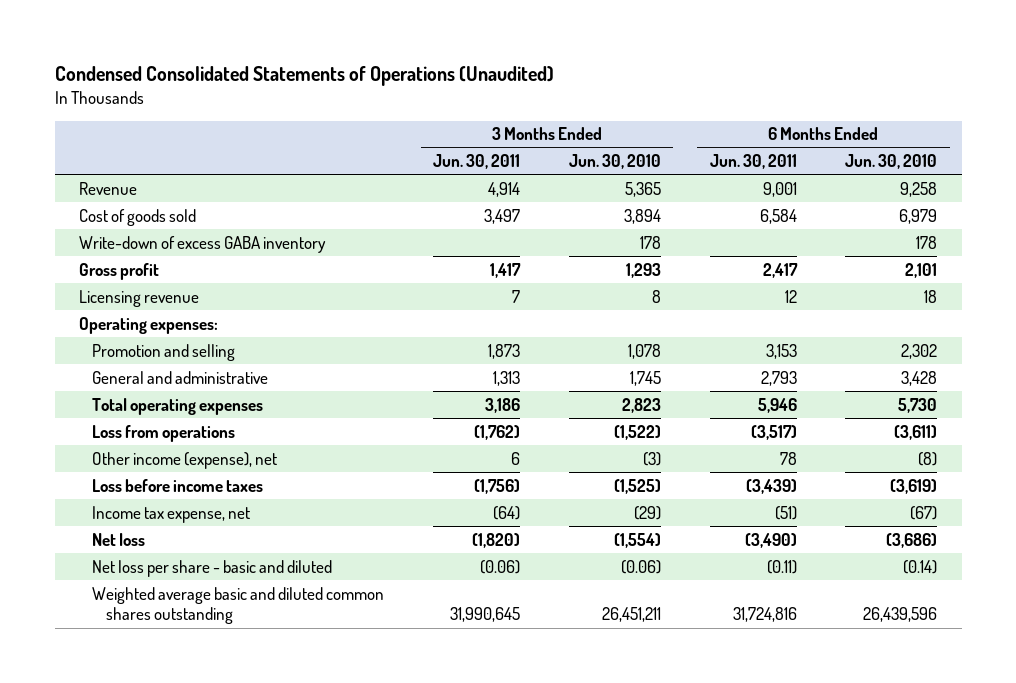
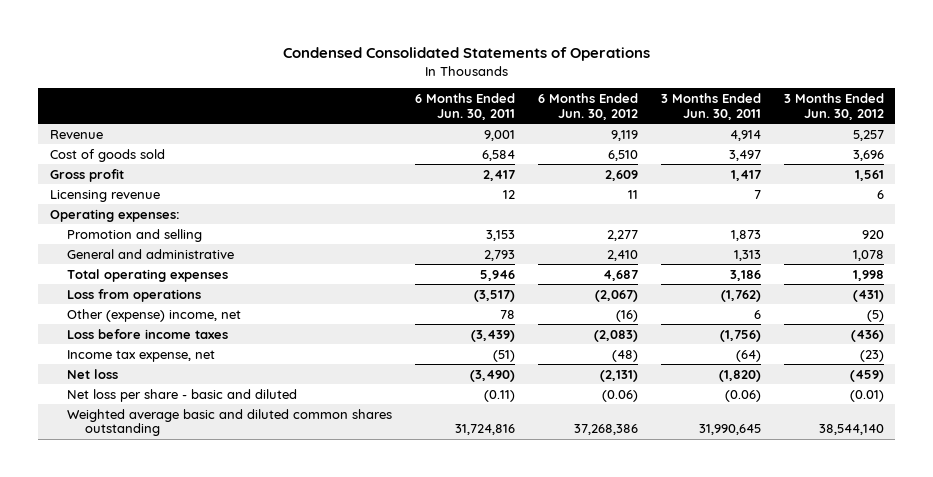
- Condensed Consolidated Statements of Operations (Unaudited)
+ Condensed Consolidated Statements of Operations
- | 3 Months Ended Jun. 30, 2011 | 3 Months Ended Jun. 30, 2010 | 6 Months Ended Jun. 30, 2011 | 6 Months Ended Jun. 30, 2010
+ | 6 Months Ended Jun. 30, 2011 | 6 Months Ended Jun. 30, 2012 | 3 Months Ended Jun. 30, 2011 | 3 Months Ended Jun. 30, 2012
- Write-down of excess GABA inventory | | 178 | | 178
- Other income (expense), net | 6 | (3) | 78 | (8)
+ Other (expense) income, net | 78 | (16) | 6 | (5)

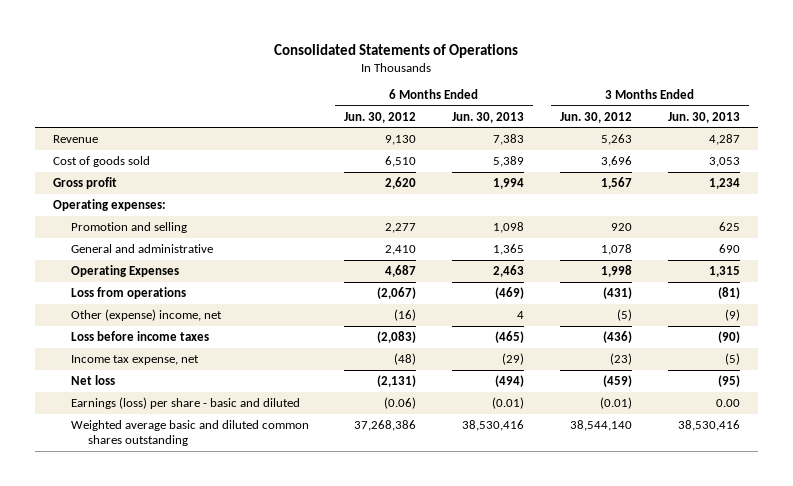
- Condensed Consolidated Statements of Operations
+ Consolidated Statements of Operations
- | 6 Months Ended Jun. 30, 2011 | 6 Months Ended Jun. 30, 2012 | 3 Months Ended Jun. 30, 2011 | 3 Months Ended Jun. 30, 2012
+ | 6 Months Ended Jun. 30, 2012 | 6 Months Ended Jun. 30, 2013 | 3 Months Ended Jun. 30, 2012 | 3 Months Ended Jun. 30, 2013
- Revenue | 9,001 | 9,119 | 4,914 | 5,257
+ Revenue | 9,130 | 7,383 | 5,263 | 4,287
- Gross profit | 2,417 | 2,609 | 1,417 | 1,561
- Licensing revenue | 12 | 11 | 7 | 6
+ Gross profit | 2,620 | 1,994 | 1,567 | 1,234
- Total operating expenses | 5,946 | 4,687 | 3,186 | 1,998
+ Operating Expenses | 4,687 | 2,463 | 1,998 | 1,315
- Net loss per share - basic and diluted | (0.11) | (0.06) | (0.06) | (0.01)
+ Earnings (loss) per share - basic and diluted | (0.06) | (0.01) | (0.01) | 0.00

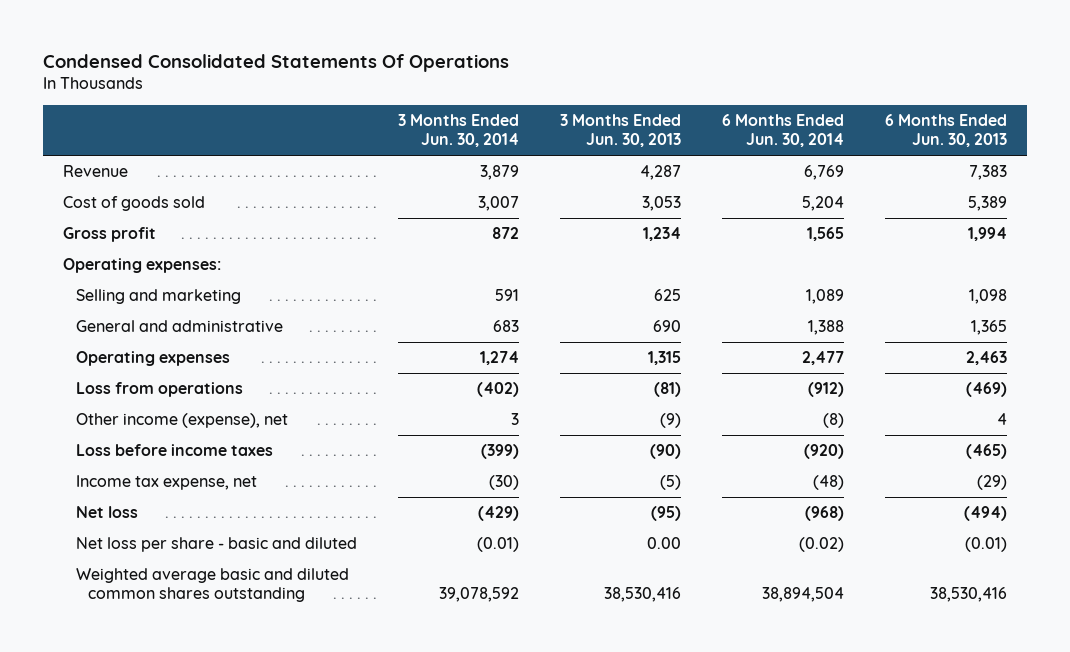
- Consolidated Statements of Operations
+ Condensed Consolidated Statements Of Operations
- | 6 Months Ended Jun. 30, 2012 | 6 Months Ended Jun. 30, 2013 | 3 Months Ended Jun. 30, 2012 | 3 Months Ended Jun. 30, 2013
+ | 3 Months Ended Jun. 30, 2014 | 3 Months Ended Jun. 30, 2013 | 6 Months Ended Jun. 30, 2014 | 6 Months Ended Jun. 30, 2013
- Promotion and selling | 2,277 | 1,098 | 920 | 625
+ Selling and marketing | 591 | 625 | 1,089 | 1,098
- Operating Expenses | 4,687 | 2,463 | 1,998 | 1,315
+ Operating expenses | 1,274 | 1,315 | 2,477 | 2,463
- Other (expense) income, net | (16) | 4 | (5) | (9)
+ Other income (expense), net | 3 | (9) | (8) | 4
- Earnings (loss) per share - basic and diluted | (0.06) | (0.01) | (0.01) | 0.00
+ Net loss per share - basic and diluted | (0.01) | 0.00 | (0.02) | (0.01)

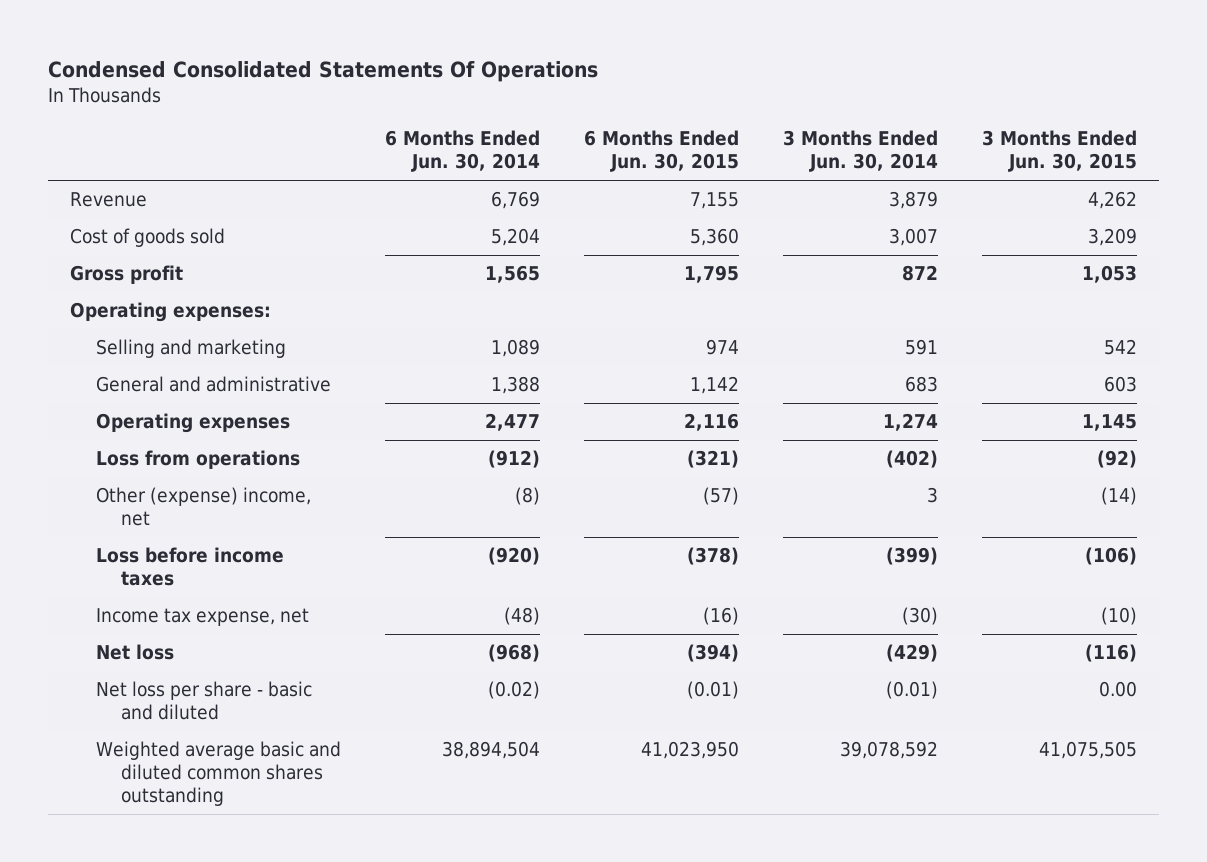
- | 3 Months Ended Jun. 30, 2014 | 3 Months Ended Jun. 30, 2013 | 6 Months Ended Jun. 30, 2014 | 6 Months Ended Jun. 30, 2013
+ | 6 Months Ended Jun. 30, 2014 | 6 Months Ended Jun. 30, 2015 | 3 Months Ended Jun. 30, 2014 | 3 Months Ended Jun. 30, 2015
- Other income (expense), net | 3 | (9) | (8) | 4
+ Other (expense) income, net | (8) | (57) | 3 | (14)

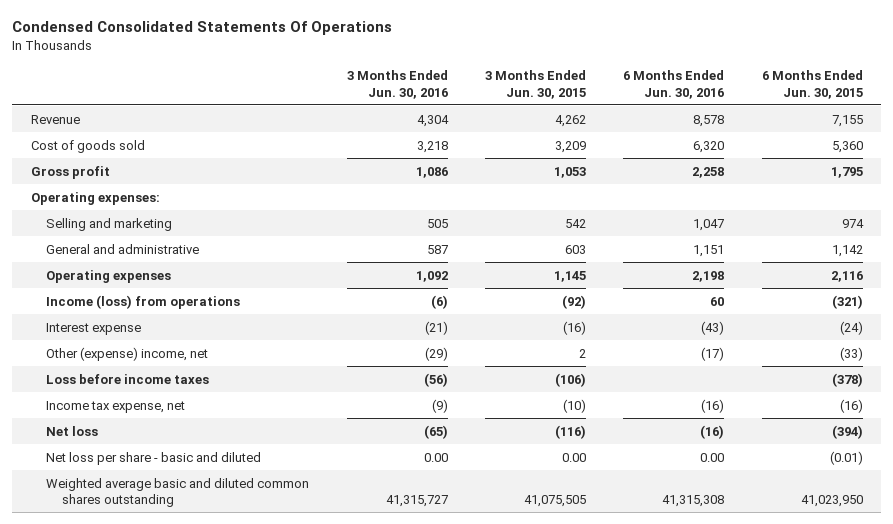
- | 6 Months Ended Jun. 30, 2014 | 6 Months Ended Jun. 30, 2015 | 3 Months Ended Jun. 30, 2014 | 3 Months Ended Jun. 30, 2015
+ | 3 Months Ended Jun. 30, 2016 | 3 Months Ended Jun. 30, 2015 | 6 Months Ended Jun. 30, 2016 | 6 Months Ended Jun. 30, 2015
- Loss from operations | (912) | (321) | (402) | (92)
- Other (expense) income, net | (8) | (57) | 3 | (14)
+ Income (loss) from operations | (6) | (92) | 60 | (321)
+ Interest expense | (21) | (16) | (43) | (24)
+ Other (expense) income, net | (29) | 2 | (17) | (33)

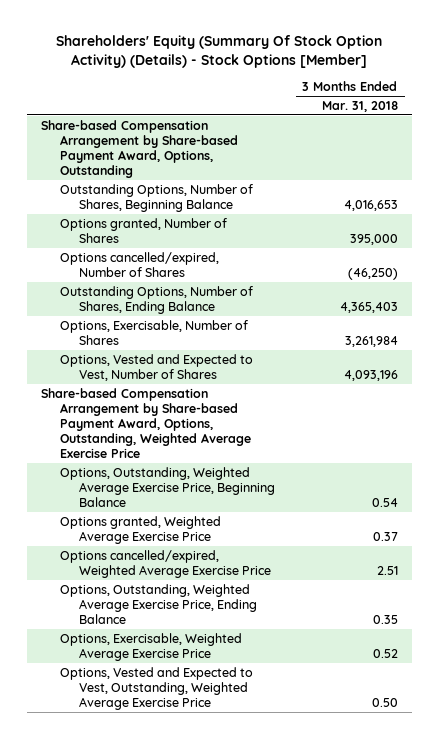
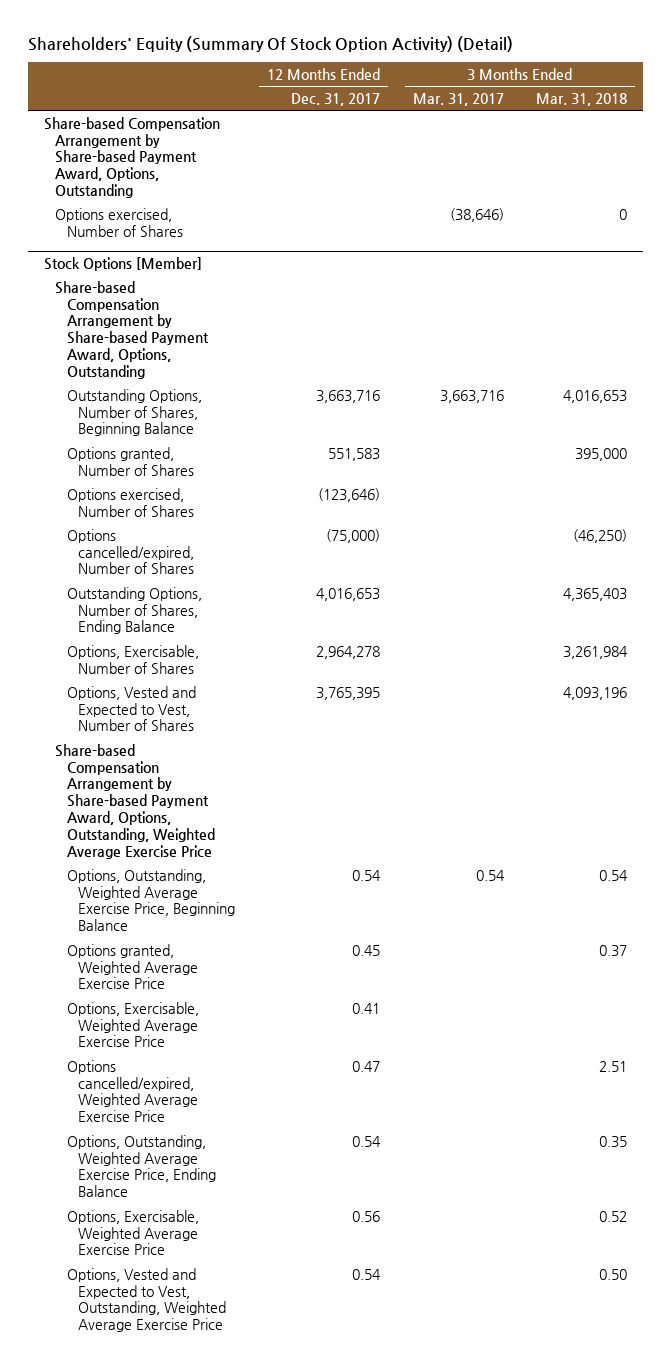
- Shareholders' Equity (Summary Of Stock Option Activity) (Details) - Stock Options [Member]
+ Shareholders' Equity (Summary Of Stock Option Activity) (Detail)
- | 3 Months Ended Mar. 31, 2018
+ | 12 Months Ended Dec. 31, 2017 | 3 Months Ended Mar. 31, 2017 | 3 Months Ended Mar. 31, 2018
+ Options exercised, Number of Shares | | (38,646) | 0
+ Stock Options [Member]
+ Share-based Compensation Arrangement by Share-based Payment Award, Options, Outstanding
+ Options exercised, Number of Shares | (123,646) | |
+ Options, Exercisable, Weighted Average Exercise Price | 0.41 | |

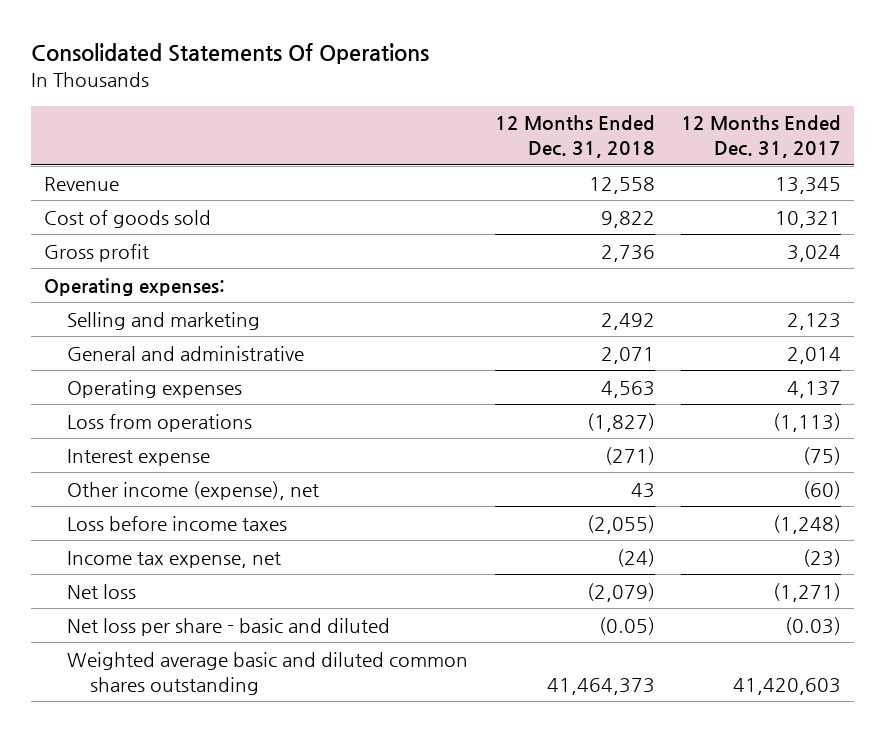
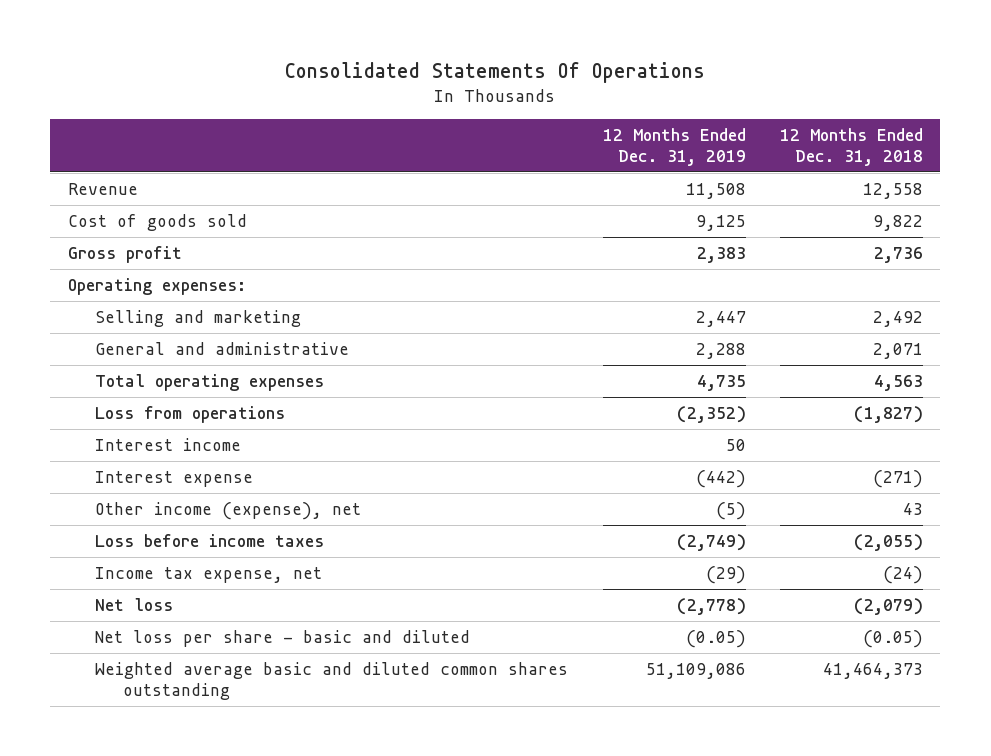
- | 12 Months Ended Dec. 31, 2018 | 12 Months Ended Dec. 31, 2017
+ | 12 Months Ended Dec. 31, 2019 | 12 Months Ended Dec. 31, 2018
- Operating expenses | 4,563 | 4,137
+ Total operating expenses | 4,735 | 4,563
+ Interest income | 50 |

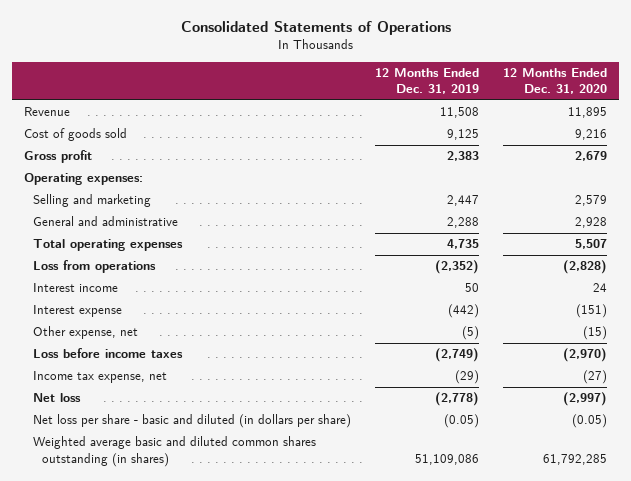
- Consolidated Statements Of Operations
+ Consolidated Statements of Operations
- | 12 Months Ended Dec. 31, 2019 | 12 Months Ended Dec. 31, 2018
+ | 12 Months Ended Dec. 31, 2019 | 12 Months Ended Dec. 31, 2020
- Other income (expense), net | (5) | 43
+ Other expense, net | (5) | (15)
- Net loss per share - basic and diluted | (0.05) | (0.05)
- Weighted average basic and diluted common shares outstanding | 51,109,086 | 41,464,373
+ Net loss per share - basic and diluted (in dollars per share) | (0.05) | (0.05)
+ Weighted average basic and diluted common shares outstanding (in shares) | 51,109,086 | 61,792,285

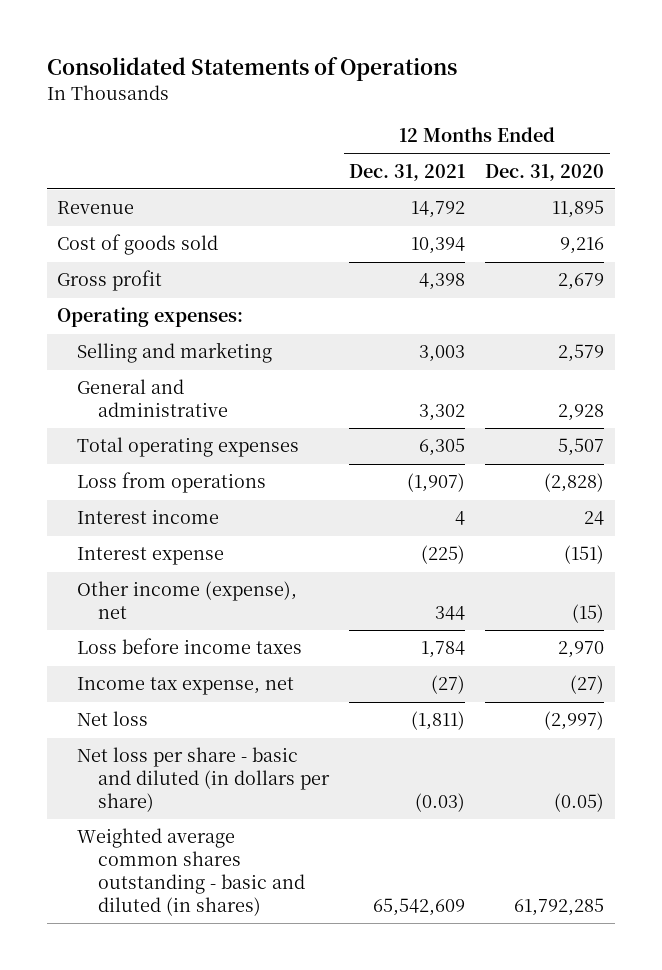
- | 12 Months Ended Dec. 31, 2019 | 12 Months Ended Dec. 31, 2020
+ | 12 Months Ended Dec. 31, 2021 | 12 Months Ended Dec. 31, 2020
- Other expense, net | (5) | (15)
- Loss before income taxes | (2,749) | (2,970)
+ Other income (expense), net | 344 | (15)
+ Loss before income taxes | 1,784 | 2,970
- Weighted average basic and diluted common shares outstanding (in shares) | 51,109,086 | 61,792,285
+ Weighted average common shares outstanding - basic and diluted (in shares) | 65,542,609 | 61,792,285

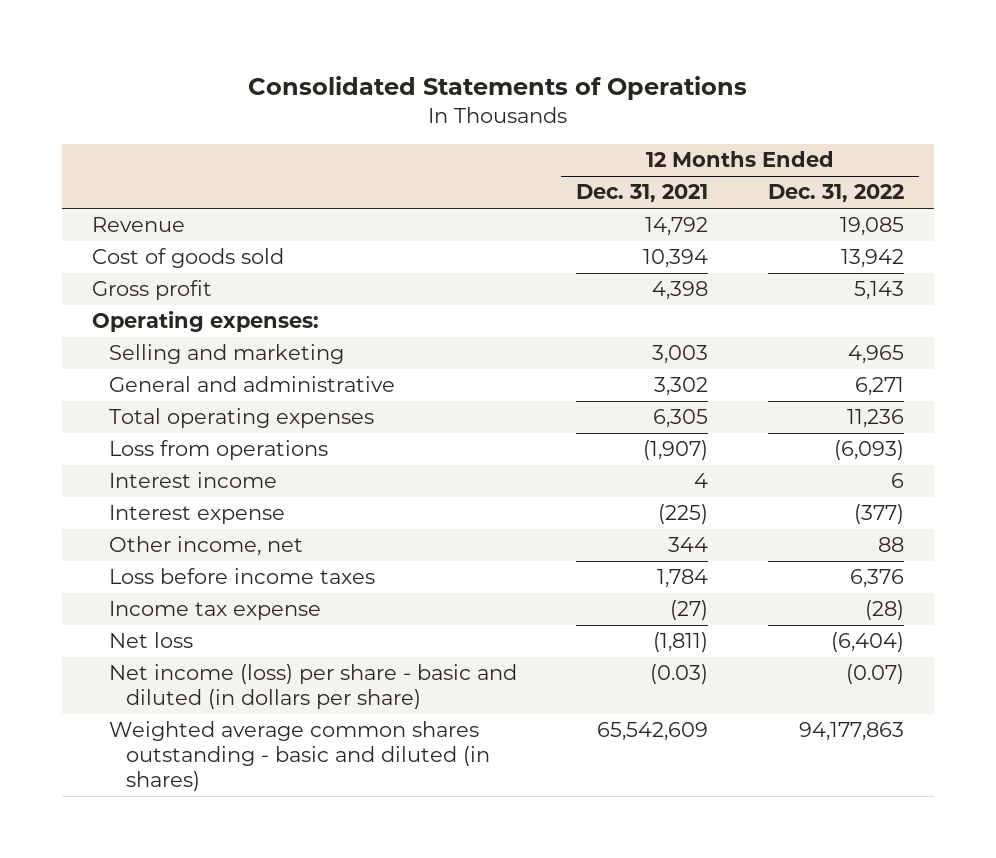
- | 12 Months Ended Dec. 31, 2021 | 12 Months Ended Dec. 31, 2020
+ | 12 Months Ended Dec. 31, 2021 | 12 Months Ended Dec. 31, 2022
- Other income (expense), net | 344 | (15)
+ Other income, net | 344 | 88
- Income tax expense, net | (27) | (27)
+ Income tax expense | (27) | (28)
- Net loss per share - basic and diluted (in dollars per share) | (0.03) | (0.05)
+ Net income (loss) per share - basic and diluted (in dollars per share) | (0.03) | (0.07)

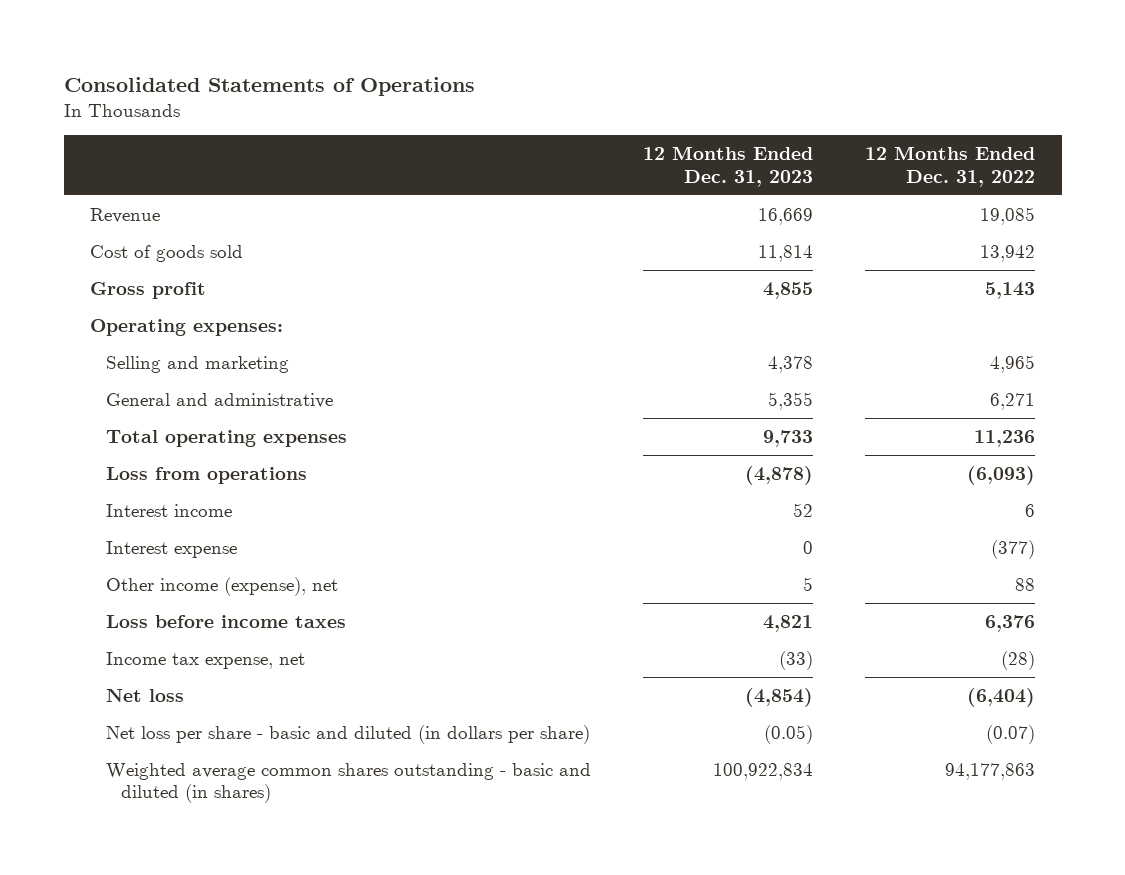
- | 12 Months Ended Dec. 31, 2021 | 12 Months Ended Dec. 31, 2022
+ | 12 Months Ended Dec. 31, 2023 | 12 Months Ended Dec. 31, 2022
- Other income, net | 344 | 88
+ Other income (expense), net | 5 | 88
- Income tax expense | (27) | (28)
+ Income tax expense, net | (33) | (28)
- Net income (loss) per share - basic and diluted (in dollars per share) | (0.03) | (0.07)
+ Net loss per share - basic and diluted (in dollars per share) | (0.05) | (0.07)

